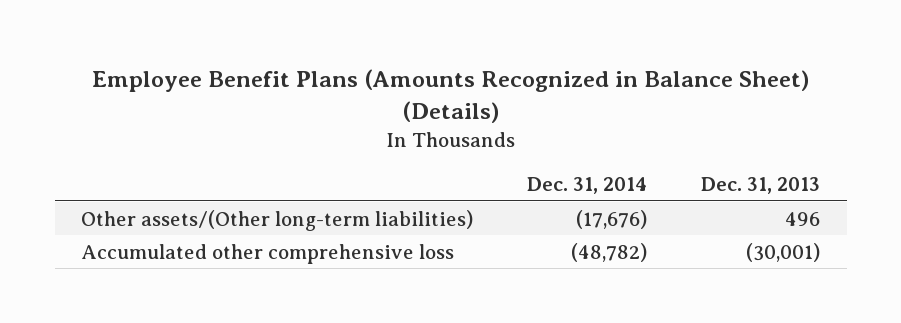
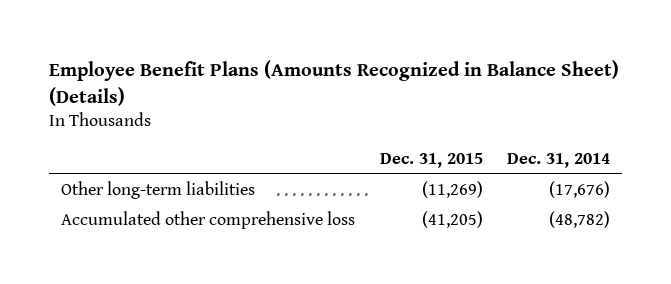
- | Dec. 31, 2014 | Dec. 31, 2013
+ | Dec. 31, 2015 | Dec. 31, 2014
- Other assets/(Other long-term liabilities) | (17,676) | 496
+ Other long-term liabilities | (11,269) | (17,676)

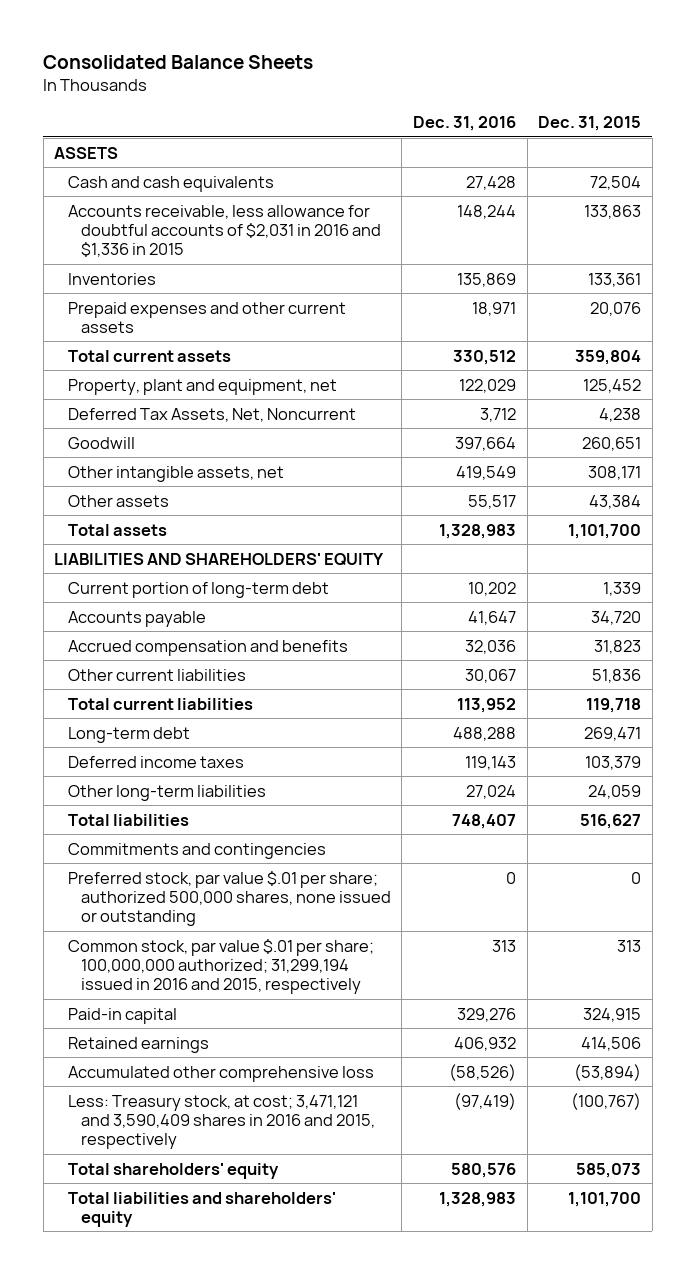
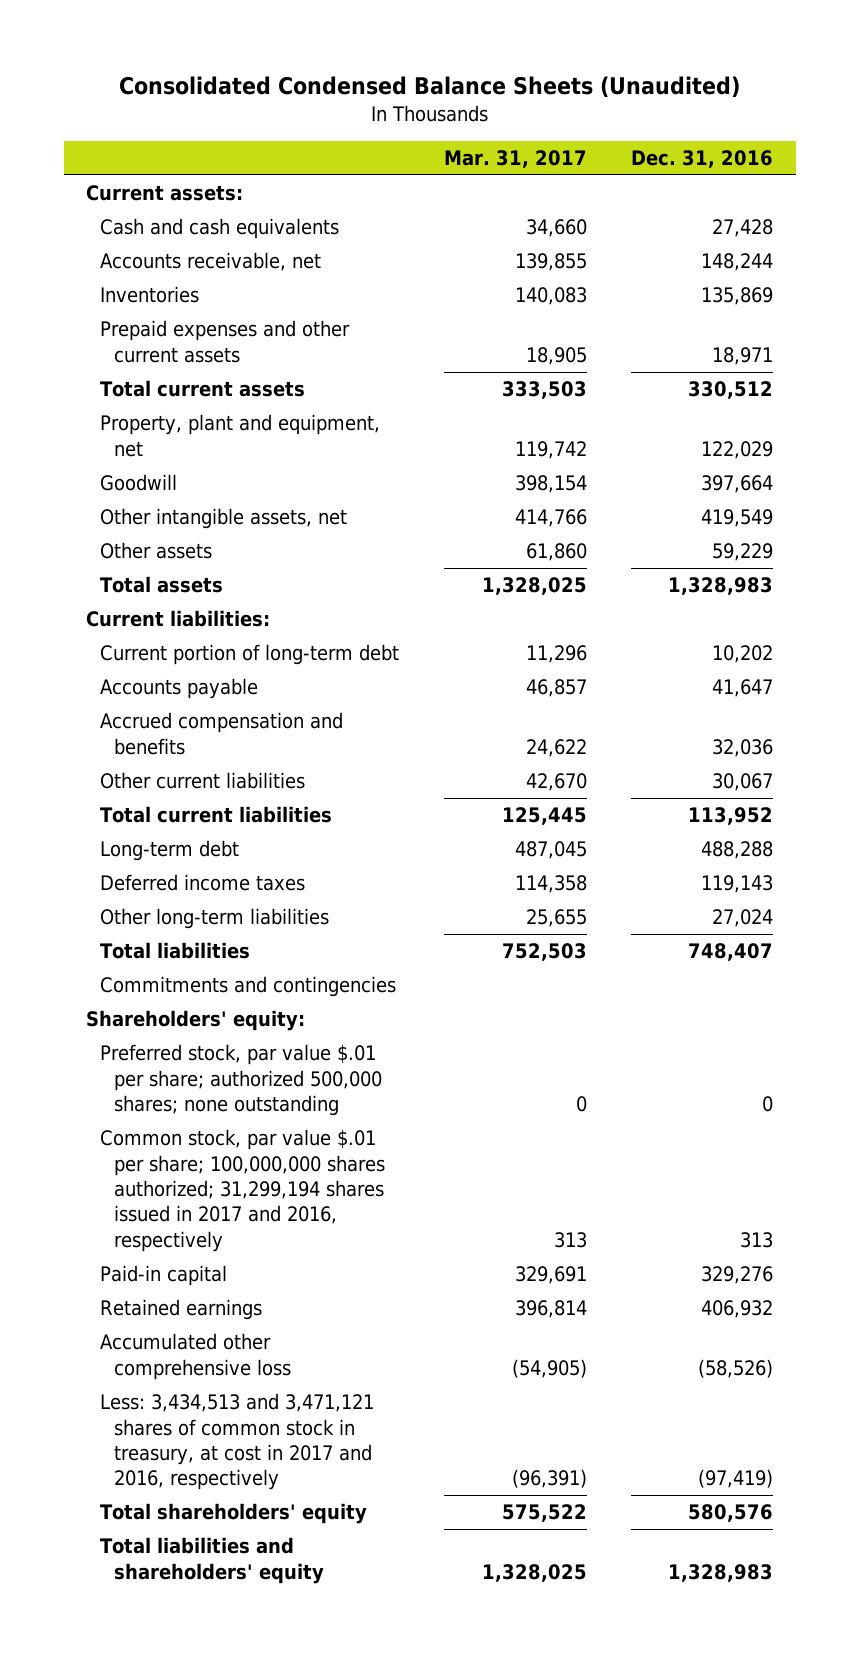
- Consolidated Balance Sheets
+ Consolidated Condensed Balance Sheets (Unaudited)
- | Dec. 31, 2016 | Dec. 31, 2015
+ | Mar. 31, 2017 | Dec. 31, 2016
- ASSETS
+ Current assets:
- Accounts receivable, less allowance for doubtful accounts of $2,031 in 2016 and $1,336 in 2015 | 148,244 | 133,863
+ Accounts receivable, net | 139,855 | 148,244
- Deferred Tax Assets, Net, Noncurrent | 3,712 | 4,238
- Other assets | 55,517 | 43,384
+ Other assets | 61,860 | 59,229
- LIABILITIES AND SHAREHOLDERS' EQUITY
+ Current liabilities:
- Preferred stock, par value $.01 per share; authorized 500,000 shares, none issued or outstanding | 0 | 0
- Common stock, par value $.01 per share; 100,000,000 authorized; 31,299,194 issued in 2016 and 2015, respectively | 313 | 313
+ Shareholders' equity:
+ Preferred stock, par value $.01 per share; authorized 500,000 shares; none outstanding | 0 | 0
+ Common stock, par value $.01 per share; 100,000,000 shares authorized; 31,299,194 shares issued in 2017 and 2016, respectively | 313 | 313
- Less: Treasury stock, at cost; 3,471,121 and 3,590,409 shares in 2016 and 2015, respectively | (97,419) | (100,767)
+ Less: 3,434,513 and 3,471,121 shares of common stock in treasury, at cost in 2017 and 2016, respectively | (96,391) | (97,419)

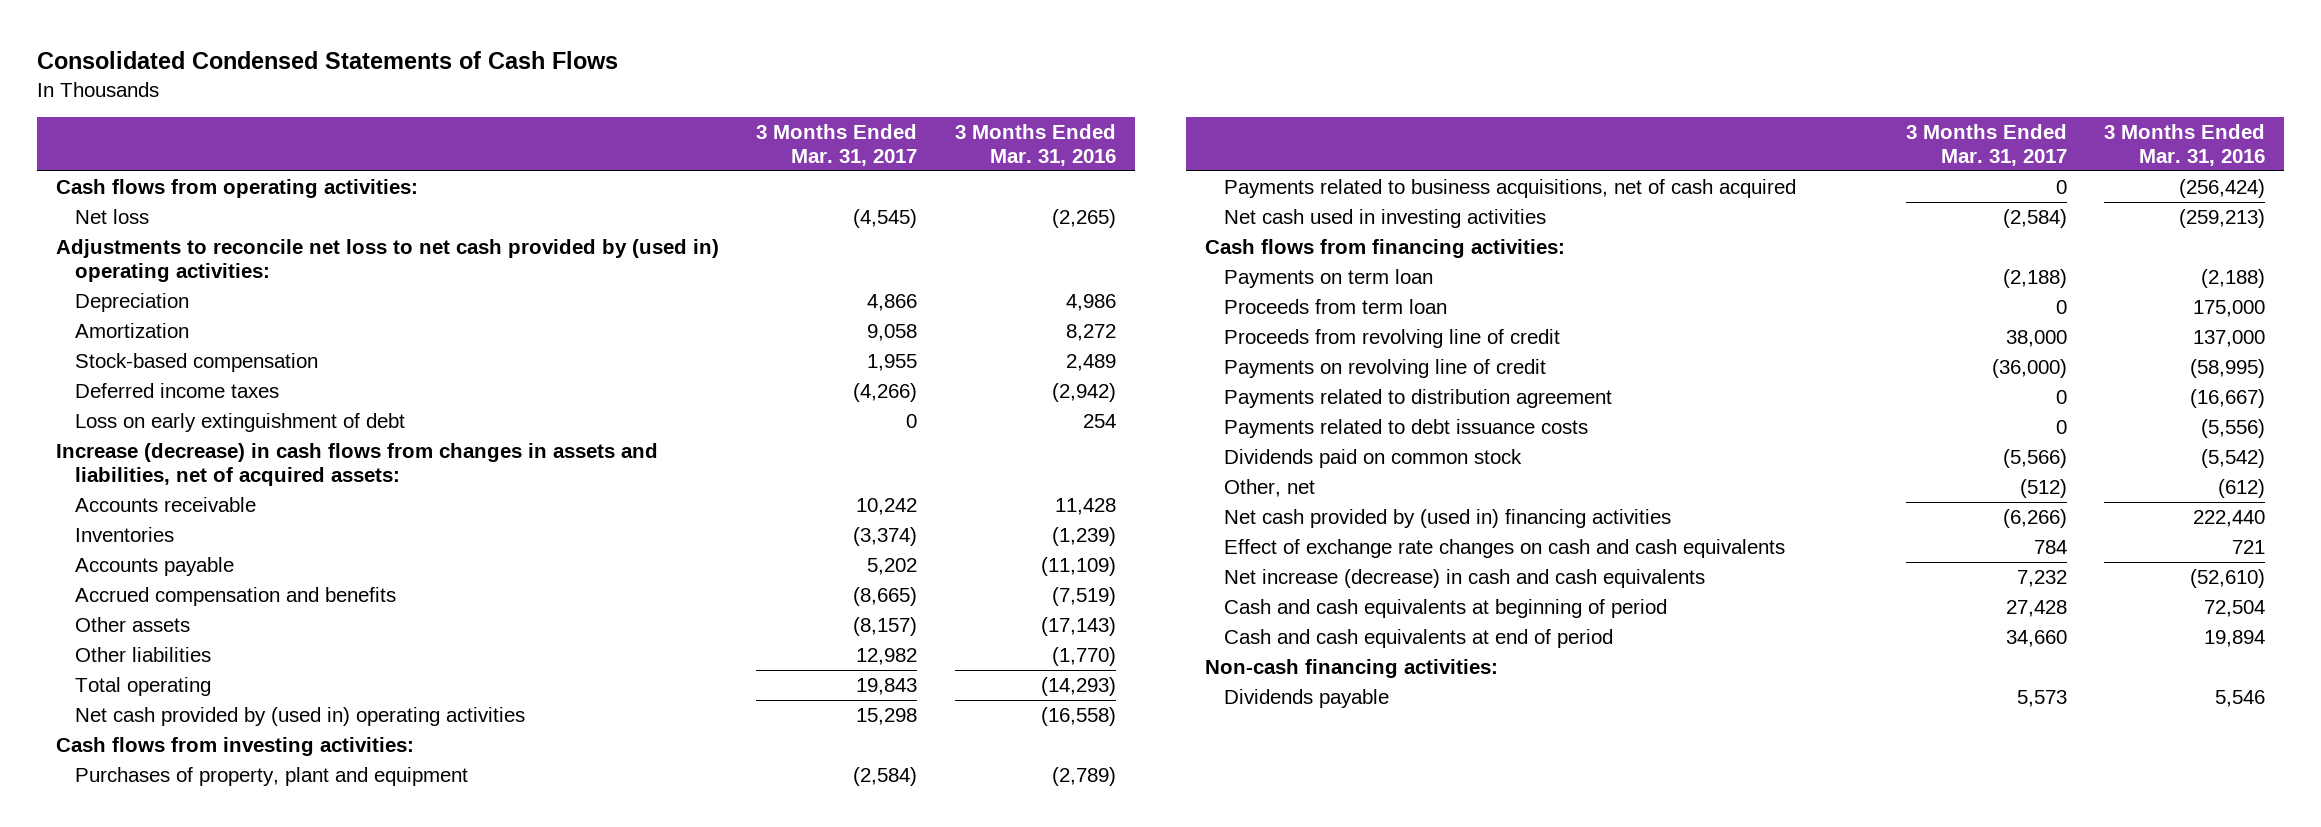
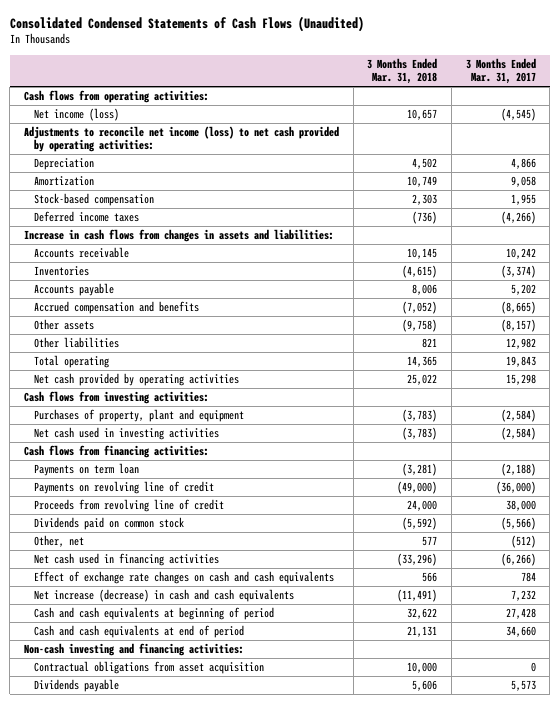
- Consolidated Condensed Statements of Cash Flows
+ Consolidated Condensed Statements of Cash Flows (Unaudited)
- | 3 Months Ended Mar. 31, 2017 | 3 Months Ended Mar. 31, 2016
+ | 3 Months Ended Mar. 31, 2018 | 3 Months Ended Mar. 31, 2017
- Net loss | (4,545) | (2,265)
- Adjustments to reconcile net loss to net cash provided by (used in) operating activities:
+ Net income (loss) | 10,657 | (4,545)
+ Adjustments to reconcile net income (loss) to net cash provided by operating activities:
- Loss on early extinguishment of debt | 0 | 254
- Increase (decrease) in cash flows from changes in assets and liabilities, net of acquired assets:
+ Increase in cash flows from changes in assets and liabilities:
- Net cash provided by (used in) operating activities | 15,298 | (16,558)
+ Net cash provided by operating activities | 25,022 | 15,298
- Payments related to business acquisitions, net of cash acquired | 0 | (256,424)
- Proceeds from term loan | 0 | 175,000
- Payments related to distribution agreement | 0 | (16,667)
- Payments related to debt issuance costs | 0 | (5,556)
moved down: Proceeds from revolving line of credit | 24,000 | 38,000
- Net cash provided by (used in) financing activities | (6,266) | 222,440
+ Net cash used in financing activities | (33,296) | (6,266)
- Non-cash financing activities:
+ Non-cash investing and financing activities:
+ Contractual obligations from asset acquisition | 10,000 | 0

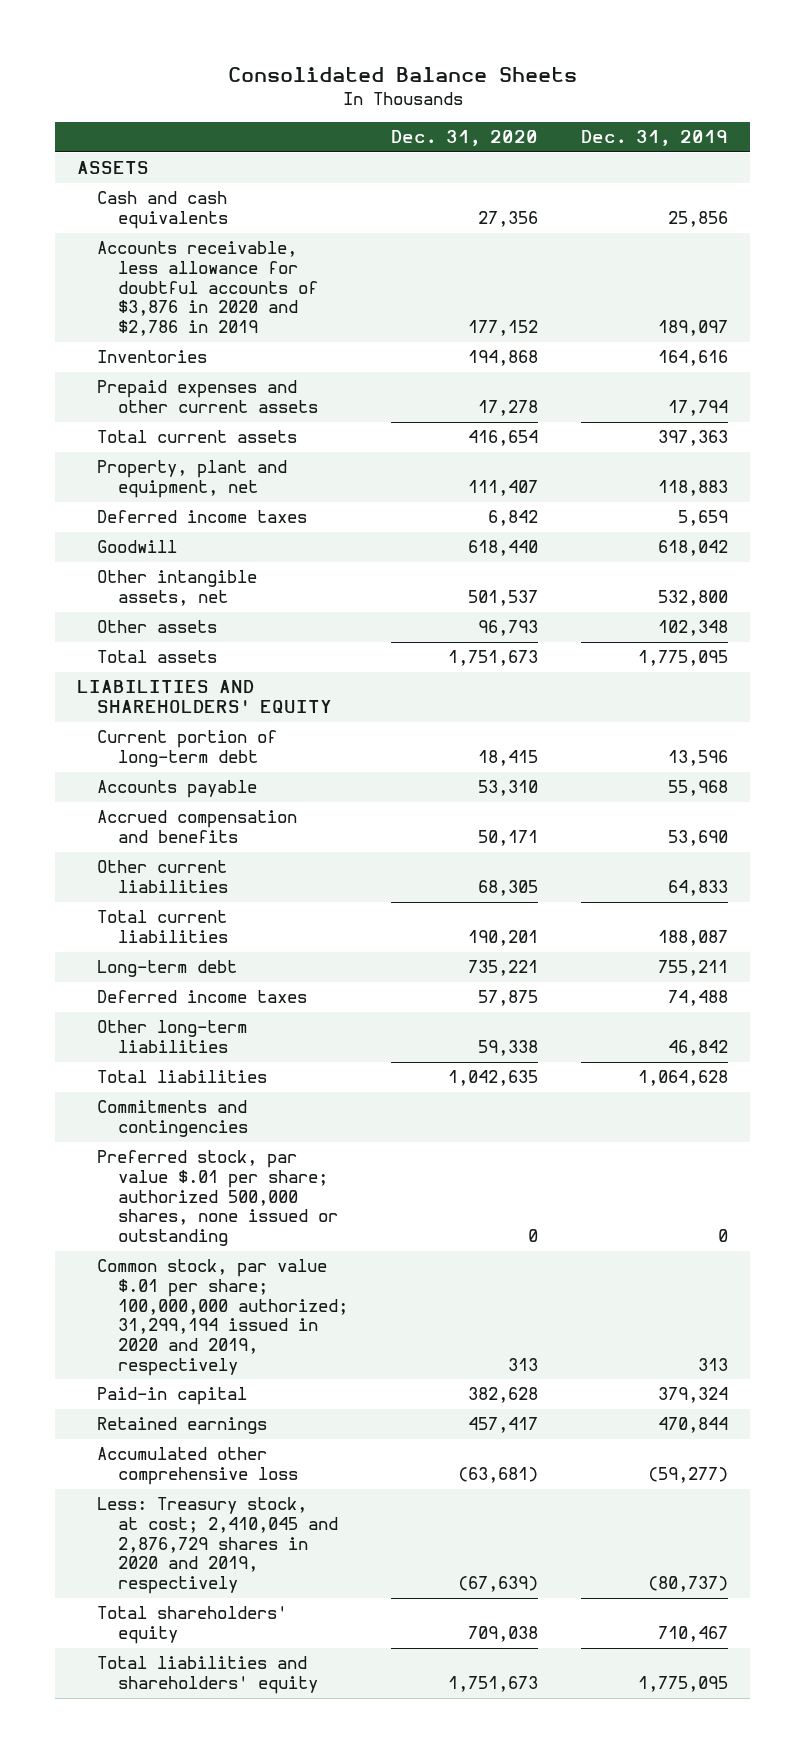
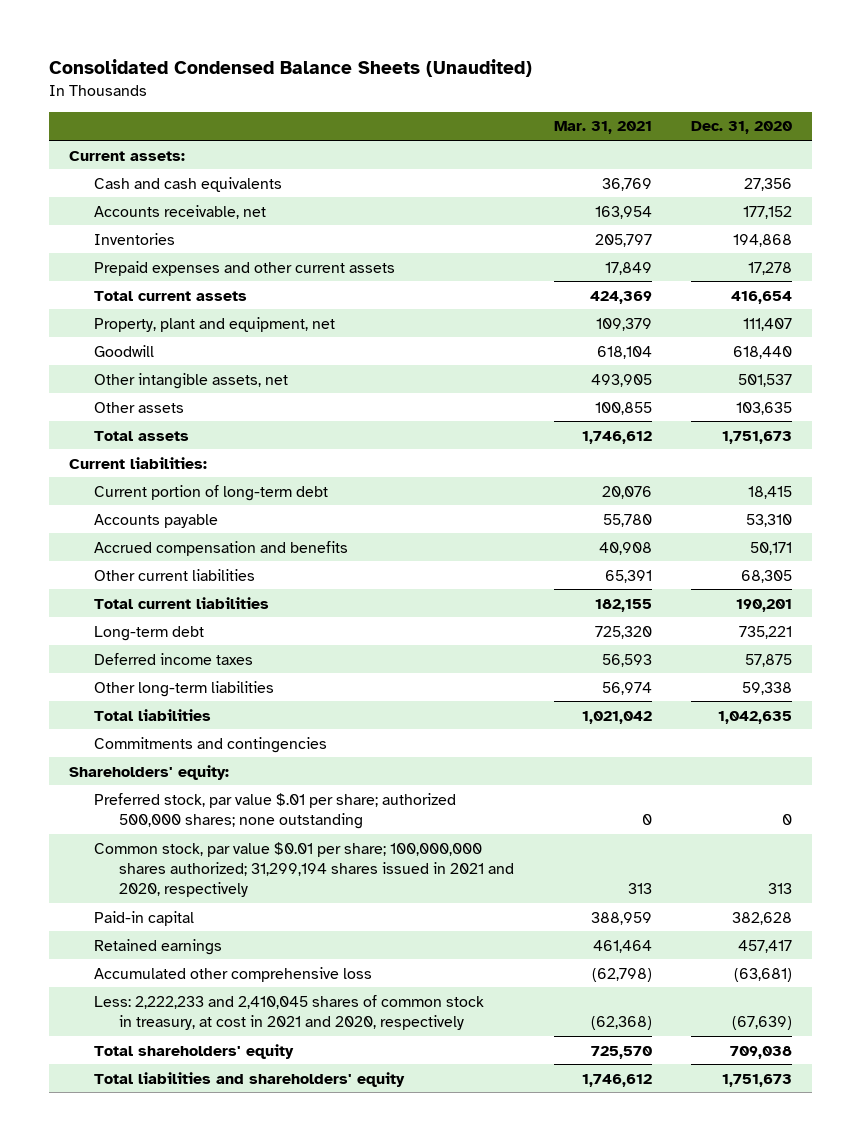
- Consolidated Balance Sheets
+ Consolidated Condensed Balance Sheets (Unaudited)
- | Dec. 31, 2020 | Dec. 31, 2019
+ | Mar. 31, 2021 | Dec. 31, 2020
- ASSETS
+ Current assets:
- Accounts receivable, less allowance for doubtful accounts of $3,876 in 2020 and $2,786 in 2019 | 177,152 | 189,097
+ Accounts receivable, net | 163,954 | 177,152
- Deferred income taxes | 6,842 | 5,659
- Other assets | 96,793 | 102,348
+ Other assets | 100,855 | 103,635
- LIABILITIES AND SHAREHOLDERS' EQUITY
+ Current liabilities:
- Preferred stock, par value $.01 per share; authorized 500,000 shares, none issued or outstanding | 0 | 0
- Common stock, par value $.01 per share; 100,000,000 authorized; 31,299,194 issued in 2020 and 2019, respectively | 313 | 313
+ Shareholders' equity:
+ Preferred stock, par value $.01 per share; authorized 500,000 shares; none outstanding | 0 | 0
+ Common stock, par value $0.01 per share; 100,000,000 shares authorized; 31,299,194 shares issued in 2021 and 2020, respectively | 313 | 313
- Less: Treasury stock, at cost; 2,410,045 and 2,876,729 shares in 2020 and 2019, respectively | (67,639) | (80,737)
+ Less: 2,222,233 and 2,410,045 shares of common stock in treasury, at cost in 2021 and 2020, respectively | (62,368) | (67,639)

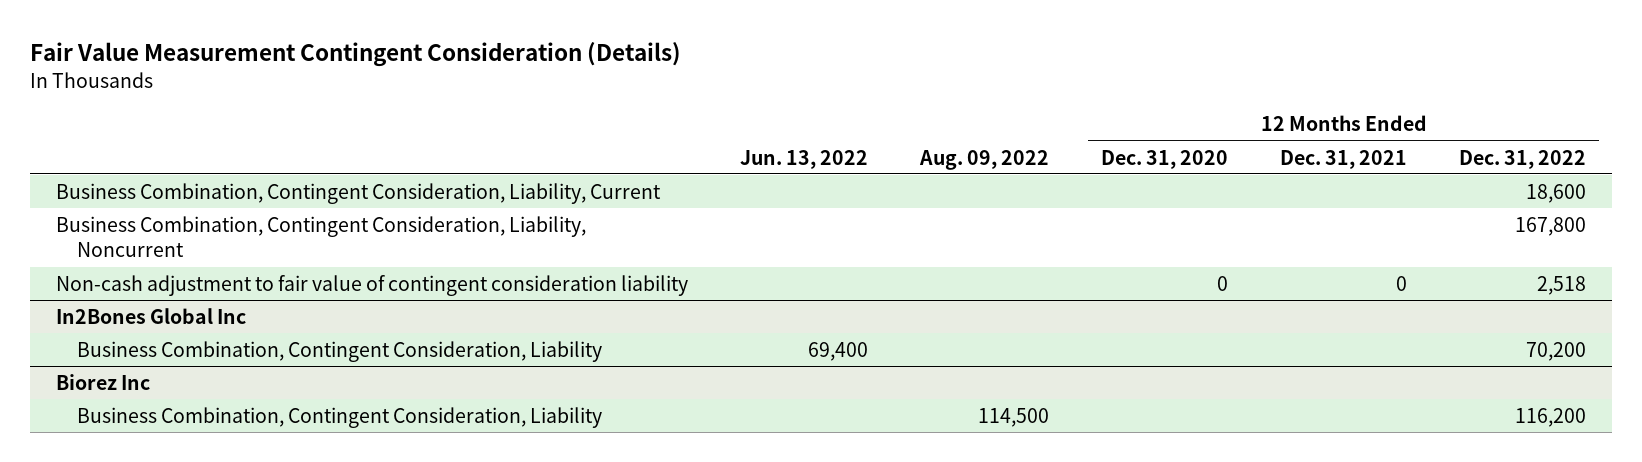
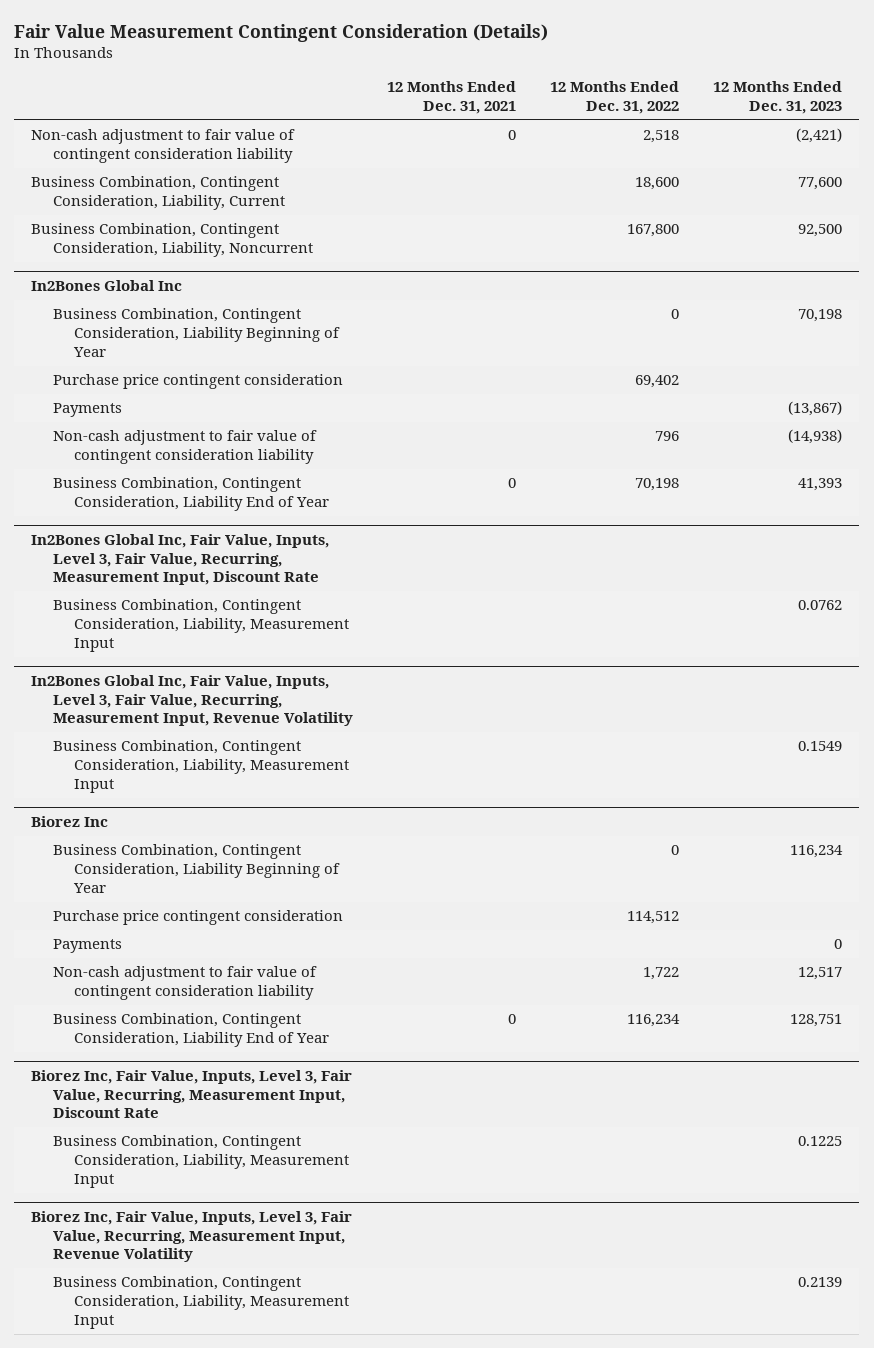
- | Jun. 13, 2022 | Aug. 09, 2022 | 12 Months Ended Dec. 31, 2020 | 12 Months Ended Dec. 31, 2021 | 12 Months Ended Dec. 31, 2022
+ | 12 Months Ended Dec. 31, 2021 | 12 Months Ended Dec. 31, 2022 | 12 Months Ended Dec. 31, 2023
moved up: Non-cash adjustment to fair value of contingent consideration liability | 0 | 2,518 | (2,421)
@ In2Bones Global Inc
- Business Combination, Contingent Consideration, Liability | 69,400 | | | | 70,200
+ Business Combination, Contingent Consideration, Liability Beginning of Year | | 0 | 70,198
+ Purchase price contingent consideration | | 69,402 |
+ Payments | | | (13,867)
+ Non-cash adjustment to fair value of contingent consideration liability | | 796 | (14,938)
+ Business Combination, Contingent Consideration, Liability End of Year | 0 | 70,198 | 41,393
+ In2Bones Global Inc, Fair Value, Inputs, Level 3, Fair Value, Recurring, Measurement Input, Discount Rate
+ Business Combination, Contingent Consideration, Liability, Measurement Input | | | 0.0762
+ In2Bones Global Inc, Fair Value, Inputs, Level 3, Fair Value, Recurring, Measurement Input, Revenue Volatility
+ Business Combination, Contingent Consideration, Liability, Measurement Input | | | 0.1549
@ Biorez Inc
- Business Combination, Contingent Consideration, Liability | | 114,500 | | | 116,200
+ Business Combination, Contingent Consideration, Liability Beginning of Year | | 0 | 116,234
+ Purchase price contingent consideration | | 114,512 |
+ Payments | | | 0
+ Non-cash adjustment to fair value of contingent consideration liability | | 1,722 | 12,517
+ Business Combination, Contingent Consideration, Liability End of Year | 0 | 116,234 | 128,751
+ Biorez Inc, Fair Value, Inputs, Level 3, Fair Value, Recurring, Measurement Input, Discount Rate
+ Business Combination, Contingent Consideration, Liability, Measurement Input | | | 0.1225
+ Biorez Inc, Fair Value, Inputs, Level 3, Fair Value, Recurring, Measurement Input, Revenue Volatility
+ Business Combination, Contingent Consideration, Liability, Measurement Input | | | 0.2139

